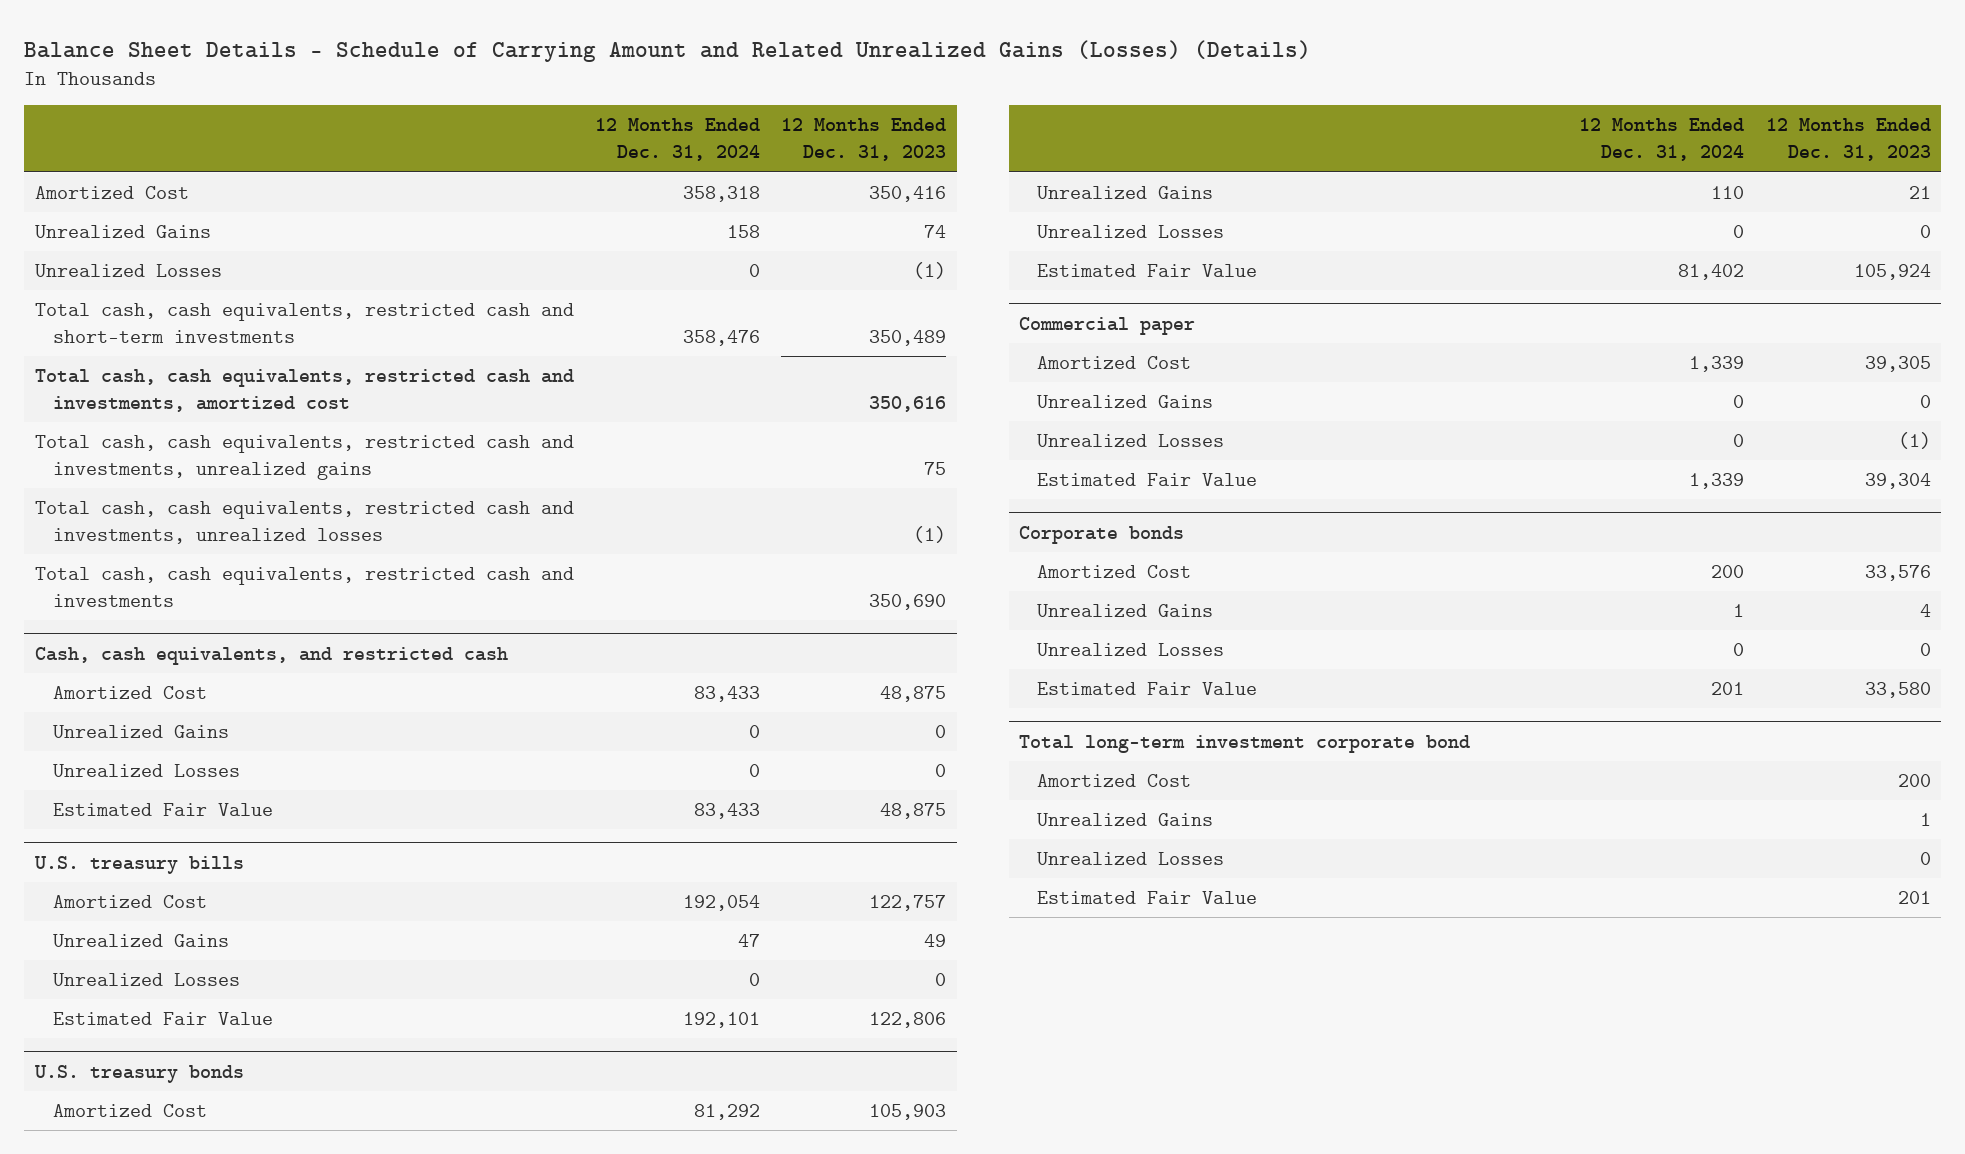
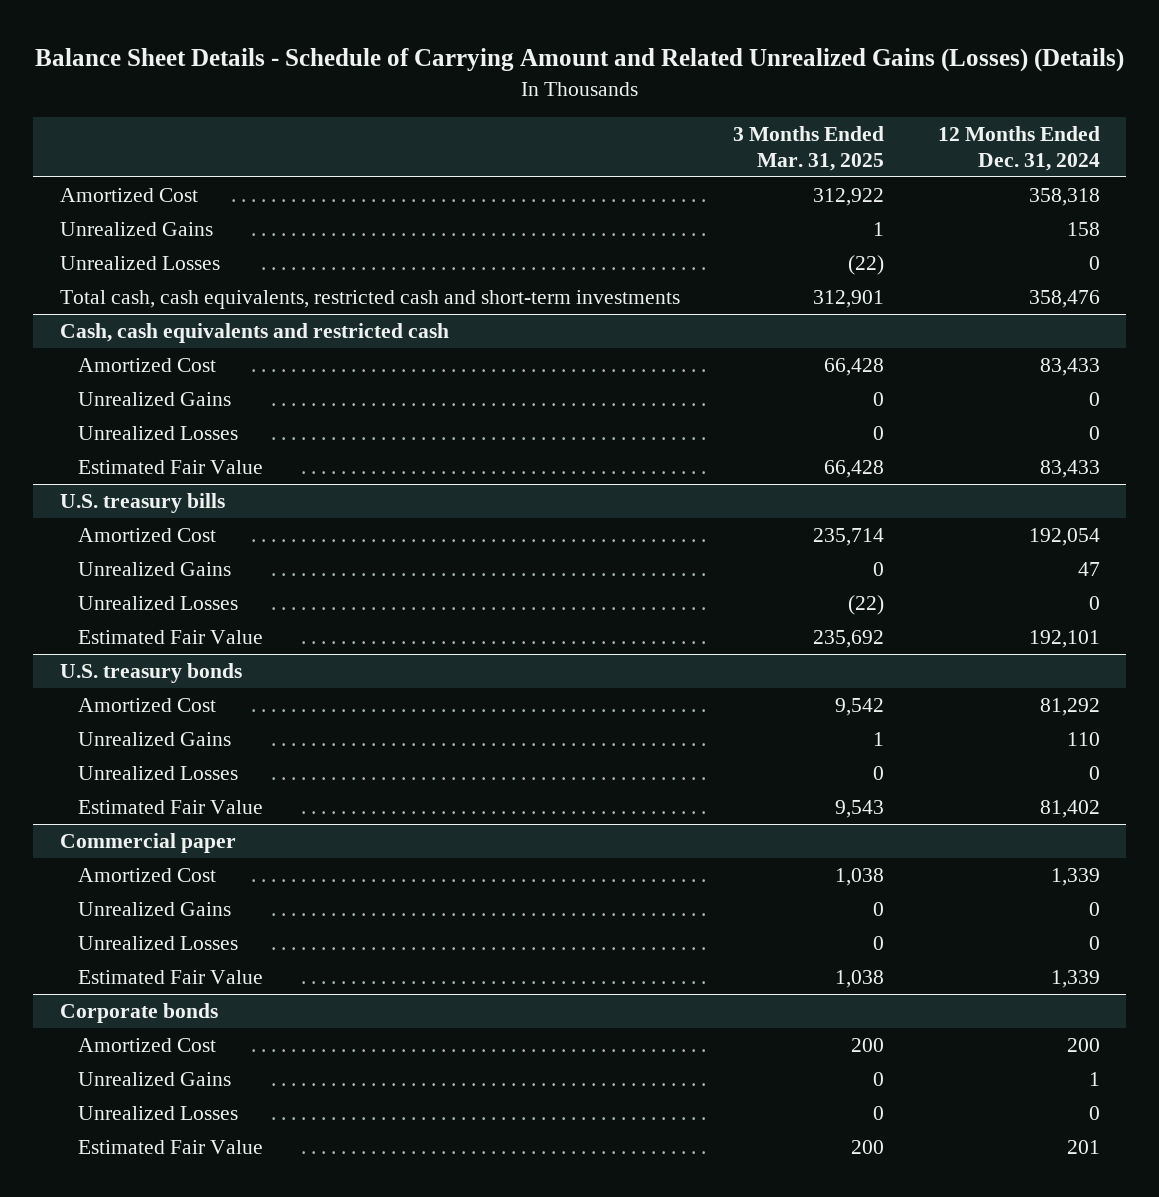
- | 12 Months Ended Dec. 31, 2024 | 12 Months Ended Dec. 31, 2023
+ | 3 Months Ended Mar. 31, 2025 | 12 Months Ended Dec. 31, 2024
- Total cash, cash equivalents, restricted cash and investments, amortized cost | | 350,616
- Total cash, cash equivalents, restricted cash and investments, unrealized gains | | 75
- Total cash, cash equivalents, restricted cash and investments, unrealized losses | | (1)
- Total cash, cash equivalents, restricted cash and investments | | 350,690
- Cash, cash equivalents, and restricted cash
+ Cash, cash equivalents and restricted cash
- Total long-term investment corporate bond
- Amortized Cost | | 200
- Unrealized Gains | | 1
- Unrealized Losses | | 0
- Estimated Fair Value | | 201

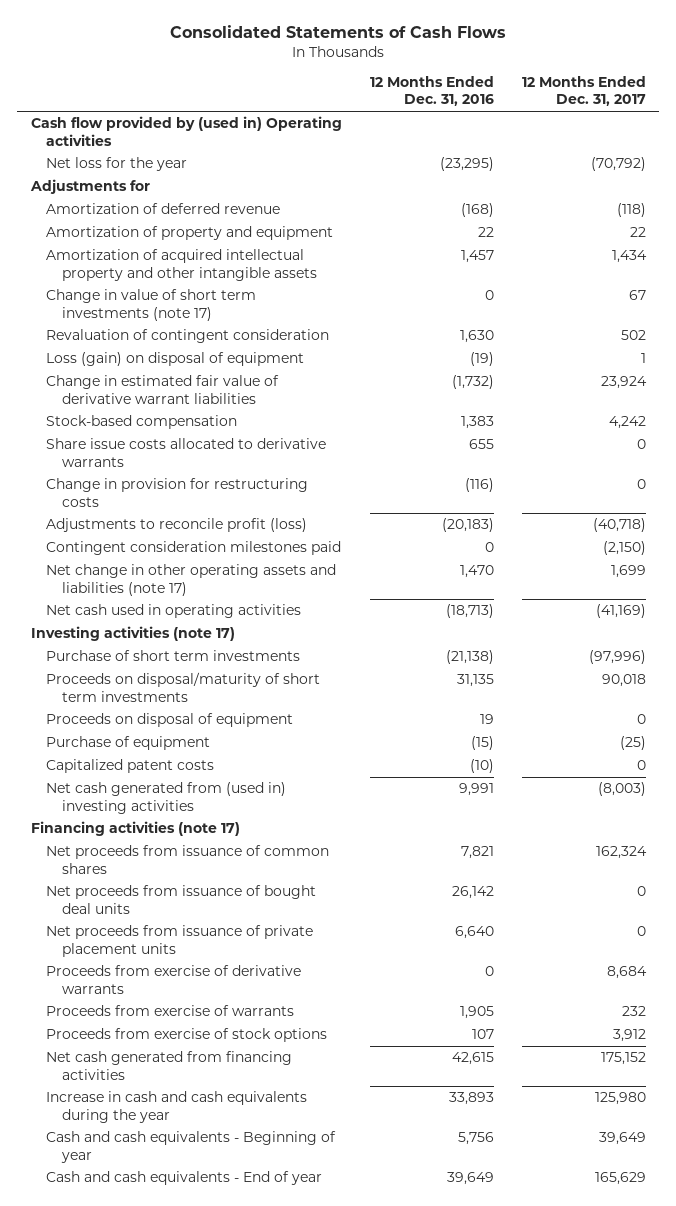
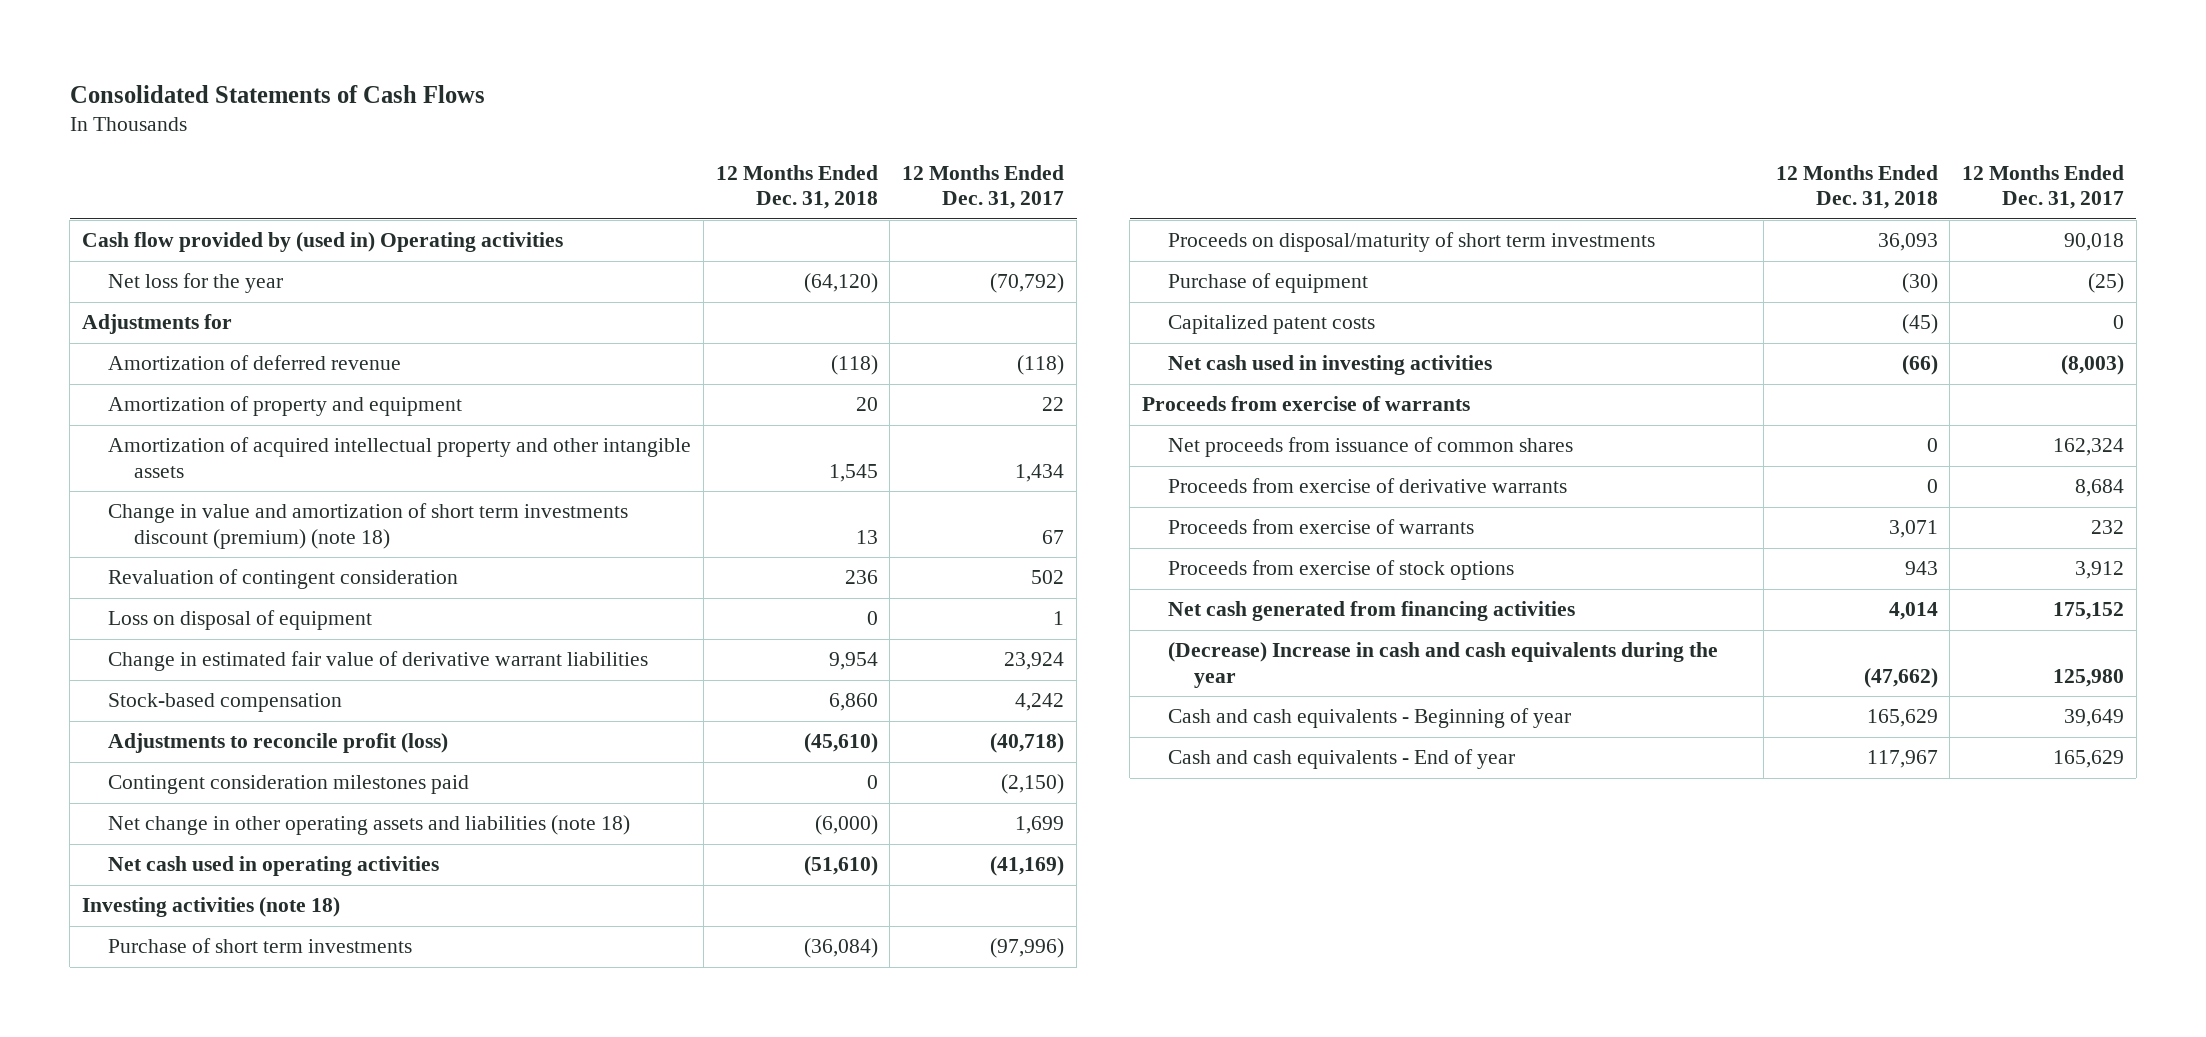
- | 12 Months Ended Dec. 31, 2016 | 12 Months Ended Dec. 31, 2017
+ | 12 Months Ended Dec. 31, 2018 | 12 Months Ended Dec. 31, 2017
- Change in value of short term investments (note 17) | 0 | 67
+ Change in value and amortization of short term investments discount (premium) (note 18) | 13 | 67
- Loss (gain) on disposal of equipment | (19) | 1
+ Loss on disposal of equipment | 0 | 1
- Share issue costs allocated to derivative warrants | 655 | 0
- Change in provision for restructuring costs | (116) | 0
- Net change in other operating assets and liabilities (note 17) | 1,470 | 1,699
+ Net change in other operating assets and liabilities (note 18) | (6,000) | 1,699
- Investing activities (note 17)
+ Investing activities (note 18)
- Proceeds on disposal of equipment | 19 | 0
- Net cash generated from (used in) investing activities | 9,991 | (8,003)
- Financing activities (note 17)
+ Net cash used in investing activities | (66) | (8,003)
+ Proceeds from exercise of warrants
- Net proceeds from issuance of bought deal units | 26,142 | 0
- Net proceeds from issuance of private placement units | 6,640 | 0
- Increase in cash and cash equivalents during the year | 33,893 | 125,980
+ (Decrease) Increase in cash and cash equivalents during the year | (47,662) | 125,980

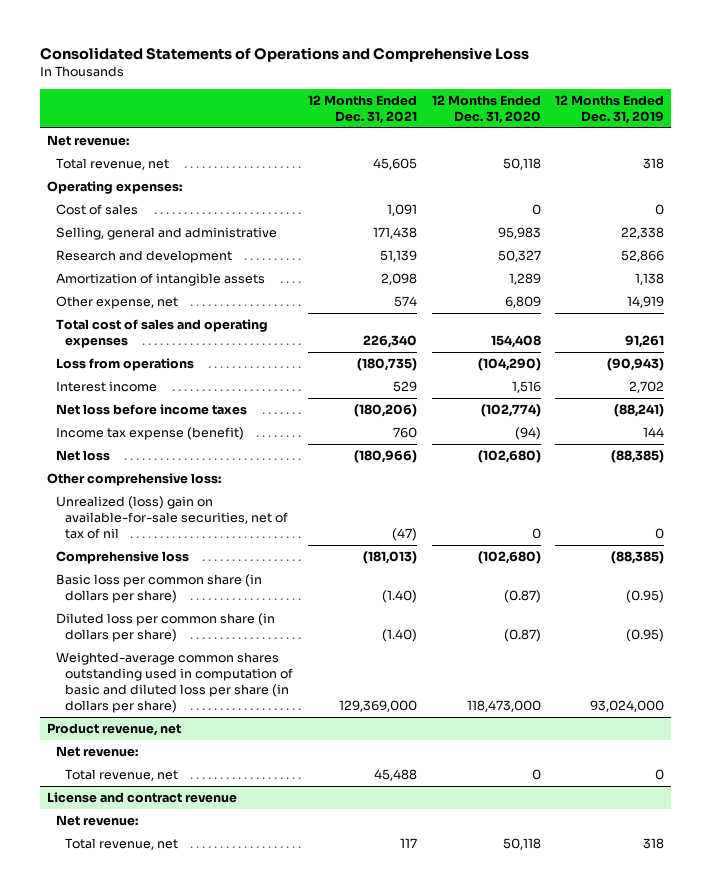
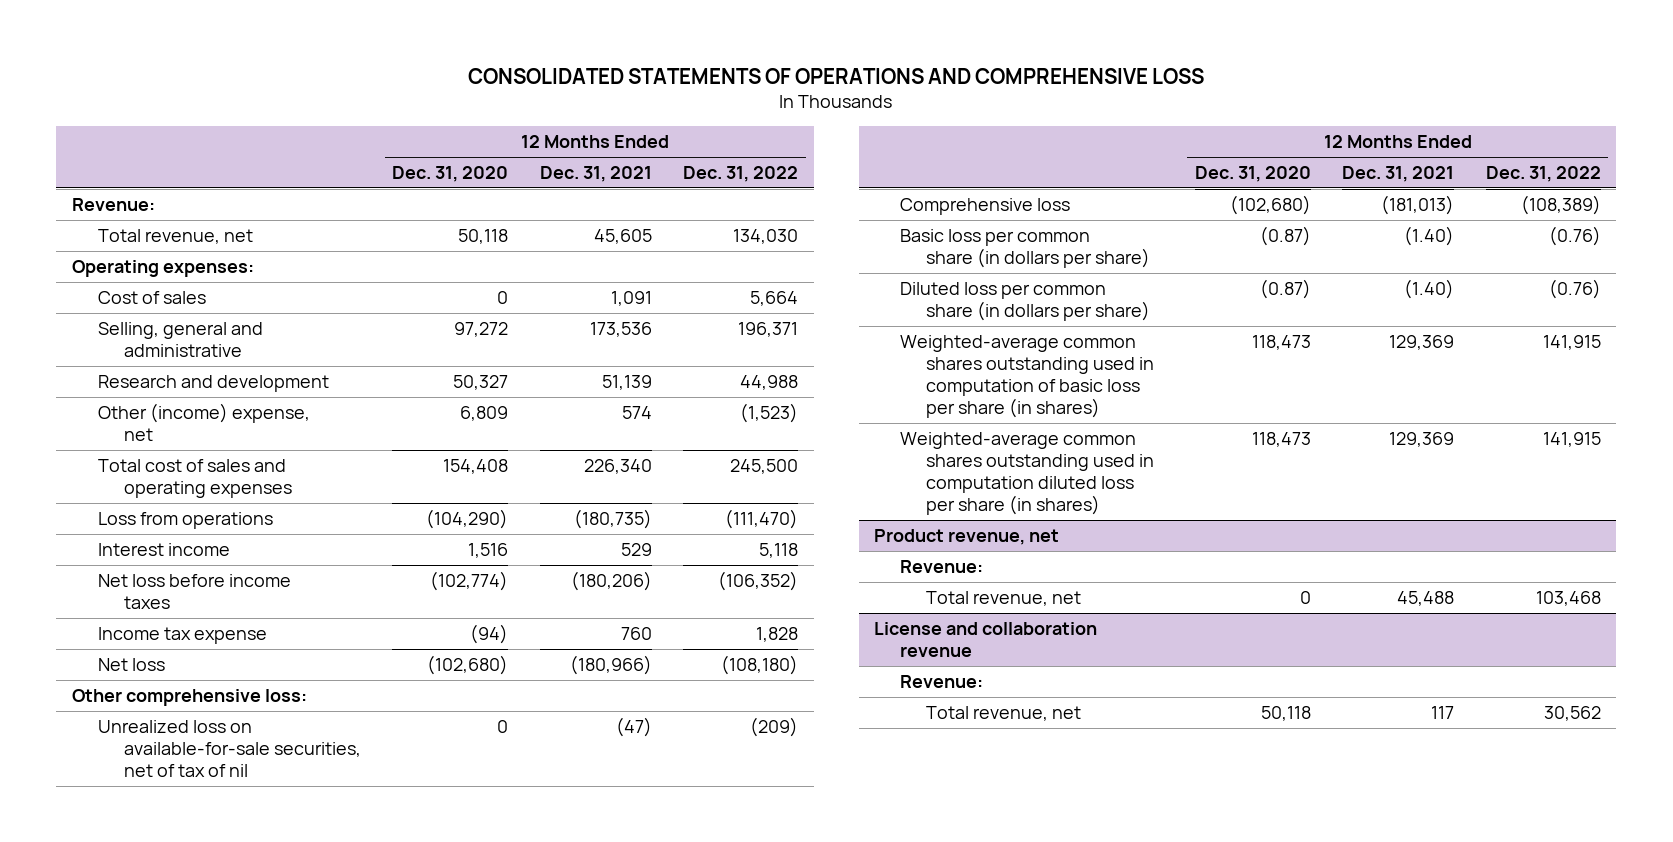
- Consolidated Statements of Operations and Comprehensive Loss
+ CONSOLIDATED STATEMENTS OF OPERATIONS AND COMPREHENSIVE LOSS
- | 12 Months Ended Dec. 31, 2021 | 12 Months Ended Dec. 31, 2020 | 12 Months Ended Dec. 31, 2019
+ | 12 Months Ended Dec. 31, 2020 | 12 Months Ended Dec. 31, 2021 | 12 Months Ended Dec. 31, 2022
- Net revenue:
+ Revenue:
- Selling, general and administrative | 171,438 | 95,983 | 22,338
+ Selling, general and administrative | 97,272 | 173,536 | 196,371
- Amortization of intangible assets | 2,098 | 1,289 | 1,138
- Other expense, net | 574 | 6,809 | 14,919
+ Other (income) expense, net | 6,809 | 574 | (1,523)
- Income tax expense (benefit) | 760 | (94) | 144
+ Income tax expense | (94) | 760 | 1,828
- Unrealized (loss) gain on available-for-sale securities, net of tax of nil | (47) | 0 | 0
+ Unrealized loss on available-for-sale securities, net of tax of nil | 0 | (47) | (209)
- Weighted-average common shares outstanding used in computation of basic and diluted loss per share (in dollars per share) | 129,369,000 | 118,473,000 | 93,024,000
+ Weighted-average common shares outstanding used in computation of basic loss per share (in shares) | 118,473 | 129,369 | 141,915
+ Weighted-average common shares outstanding used in computation diluted loss per share (in shares) | 118,473 | 129,369 | 141,915
@ Product revenue, net
- Net revenue:
+ Revenue:
- License and contract revenue
- Net revenue:
+ License and collaboration revenue
+ Revenue:

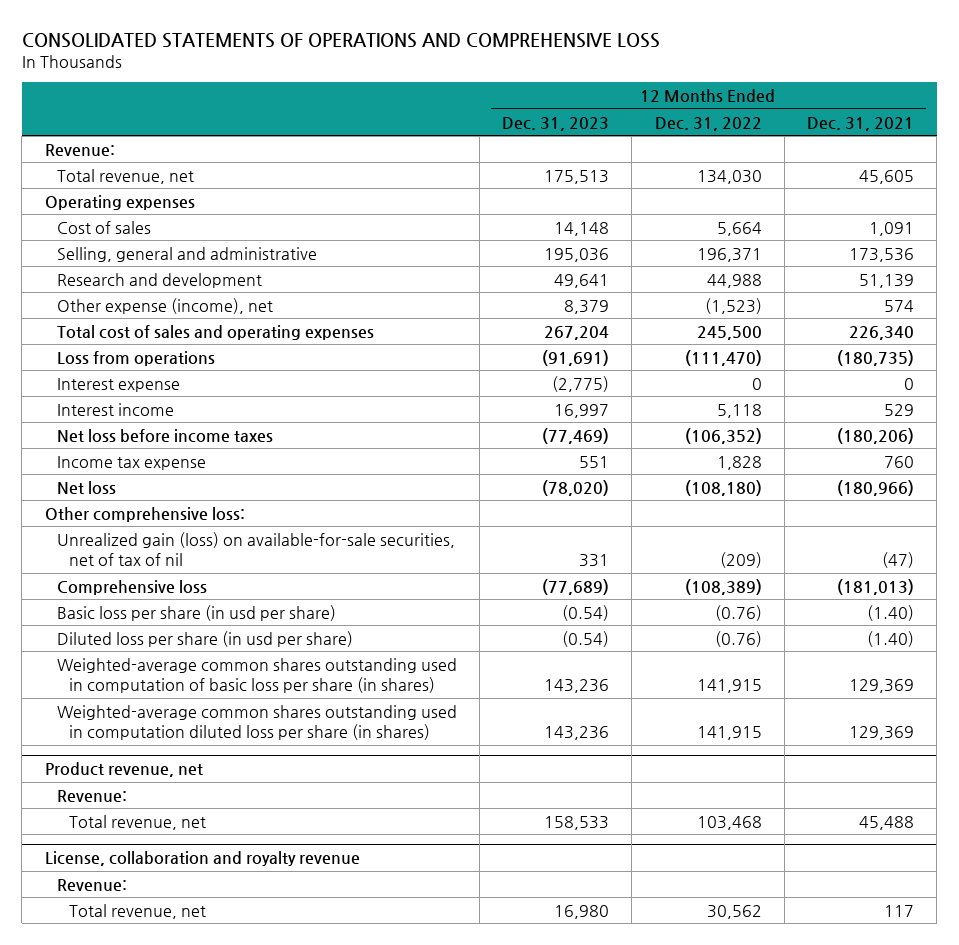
- | 12 Months Ended Dec. 31, 2020 | 12 Months Ended Dec. 31, 2021 | 12 Months Ended Dec. 31, 2022
+ | 12 Months Ended Dec. 31, 2023 | 12 Months Ended Dec. 31, 2022 | 12 Months Ended Dec. 31, 2021
- Operating expenses:
+ Operating expenses
- Other (income) expense, net | 6,809 | 574 | (1,523)
+ Other expense (income), net | 8,379 | (1,523) | 574
+ Interest expense | (2,775) | 0 | 0
- Unrealized loss on available-for-sale securities, net of tax of nil | 0 | (47) | (209)
+ Unrealized gain (loss) on available-for-sale securities, net of tax of nil | 331 | (209) | (47)
- Basic loss per common share (in dollars per share) | (0.87) | (1.40) | (0.76)
- Diluted loss per common share (in dollars per share) | (0.87) | (1.40) | (0.76)
+ Basic loss per share (in usd per share) | (0.54) | (0.76) | (1.40)
+ Diluted loss per share (in usd per share) | (0.54) | (0.76) | (1.40)
- License and collaboration revenue
+ License, collaboration and royalty revenue

